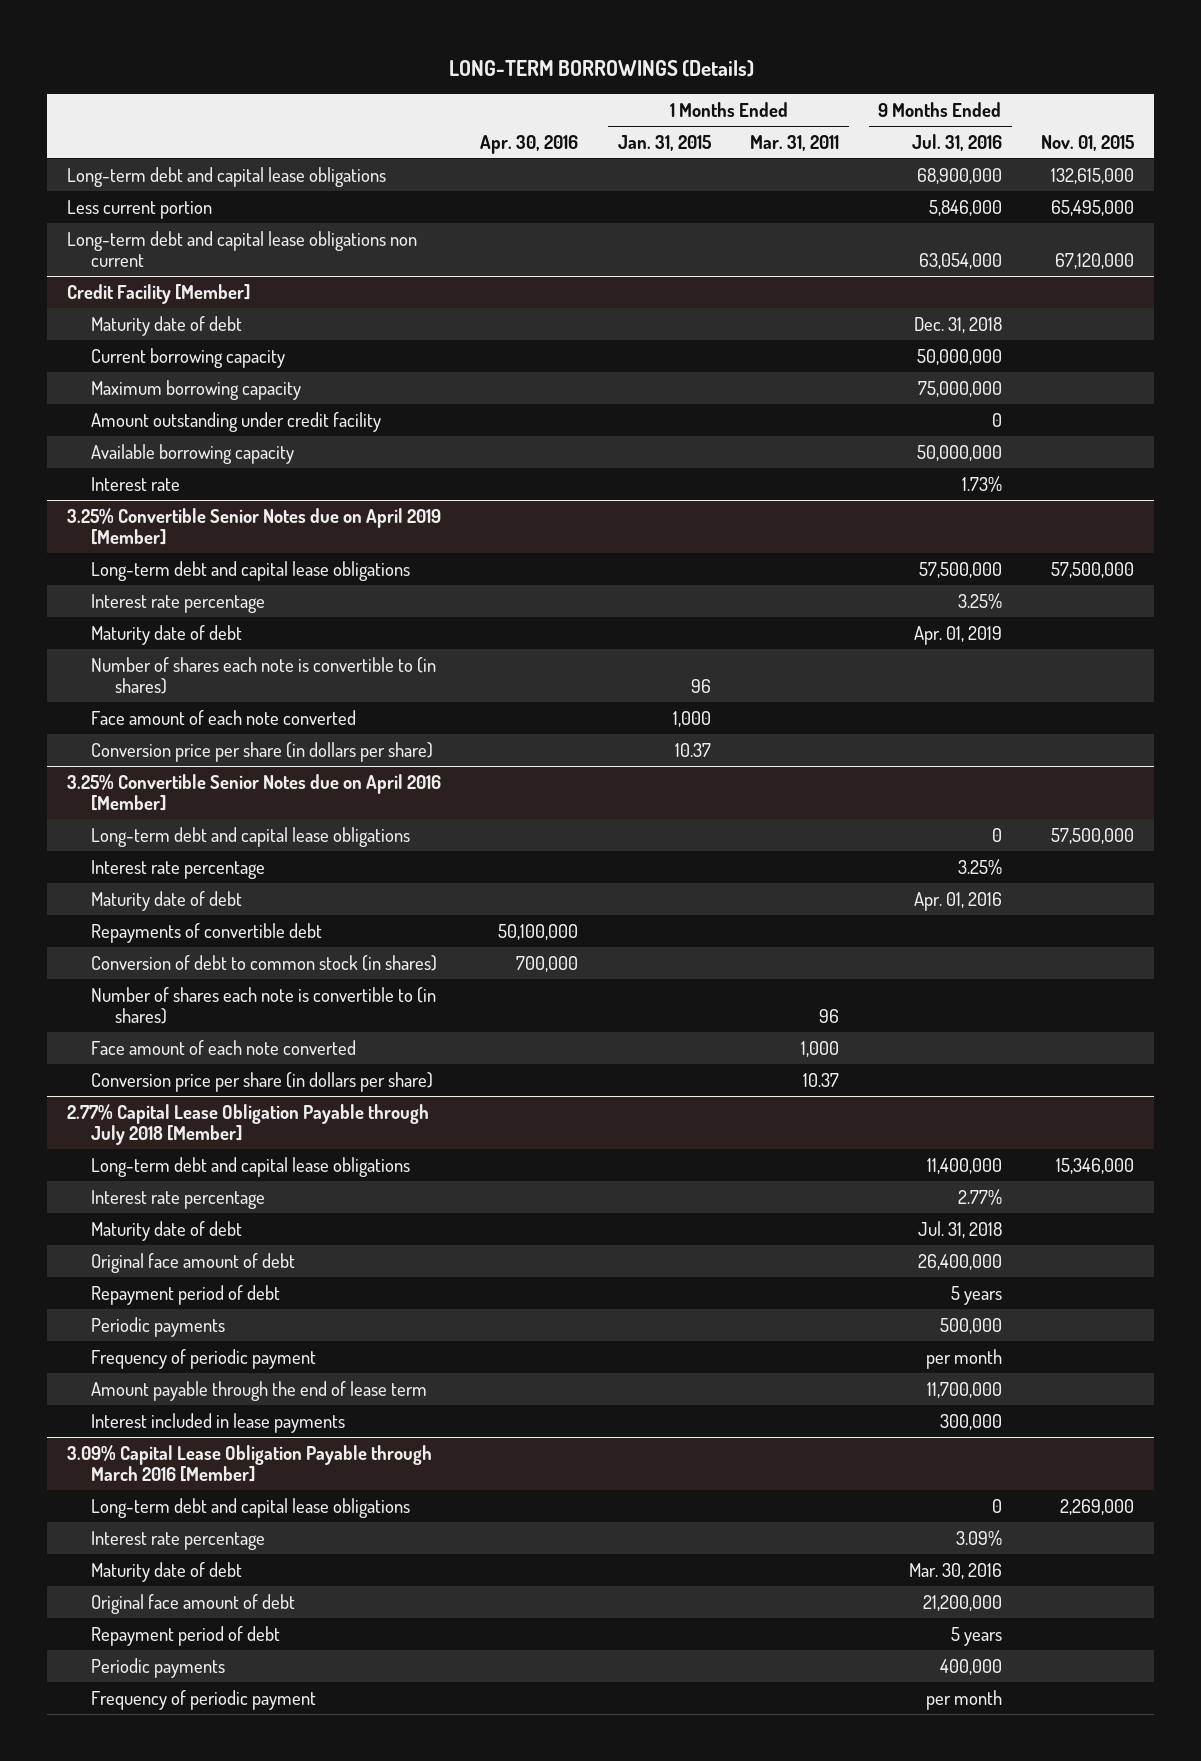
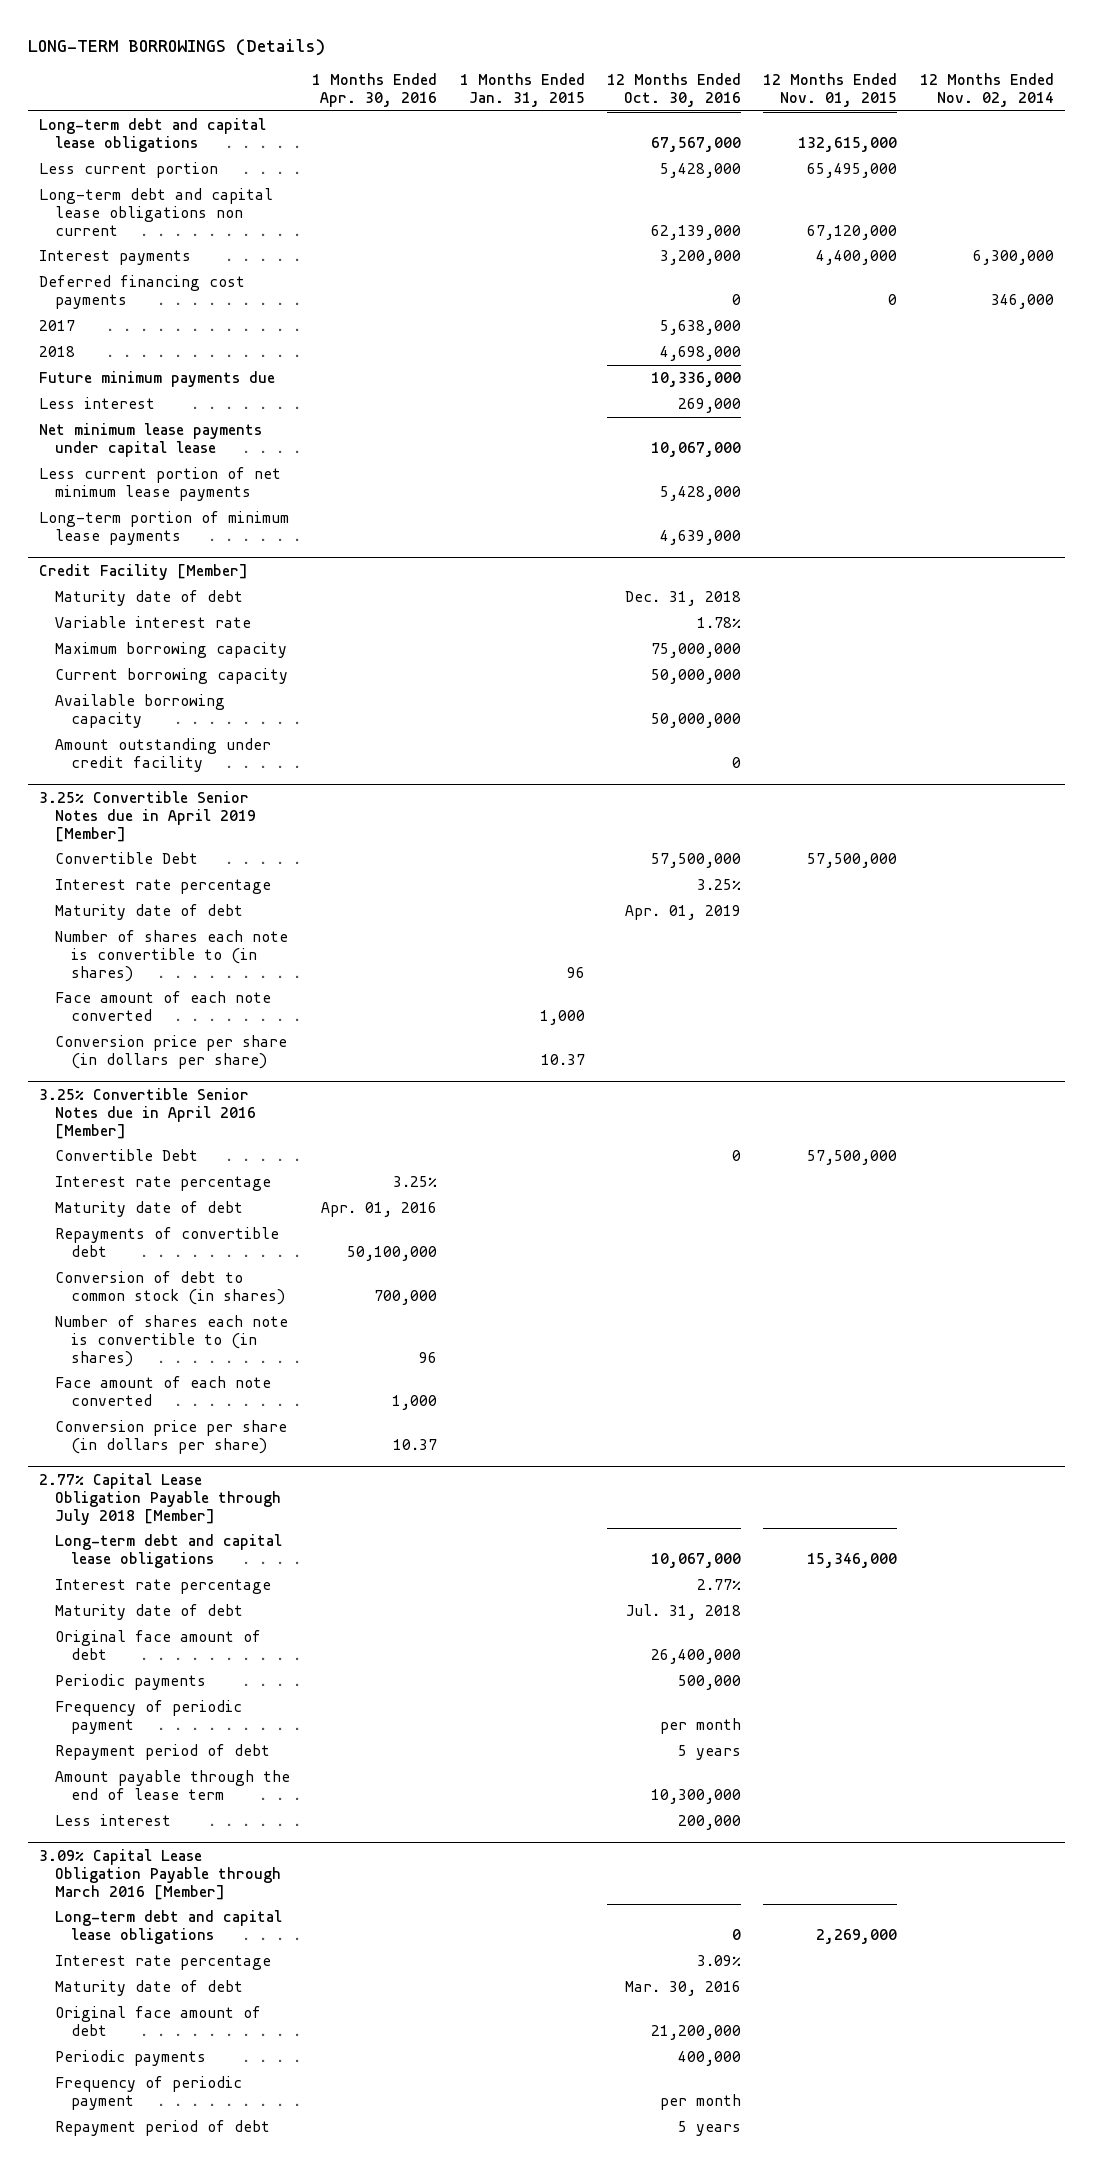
- | Apr. 30, 2016 | 1 Months Ended Jan. 31, 2015 | 1 Months Ended Mar. 31, 2011 | 9 Months Ended Jul. 31, 2016 | Nov. 01, 2015
+ | 1 Months Ended Apr. 30, 2016 | 1 Months Ended Jan. 31, 2015 | 12 Months Ended Oct. 30, 2016 | 12 Months Ended Nov. 01, 2015 | 12 Months Ended Nov. 02, 2014
+ Interest payments | | | 3,200,000 | 4,400,000 | 6,300,000
+ Deferred financing cost payments | | | 0 | 0 | 346,000
+ 2017 | | | 5,638,000 | |
+ 2018 | | | 4,698,000 | |
+ Future minimum payments due | | | 10,336,000 | |
+ Less interest | | | 269,000 | |
+ Net minimum lease payments under capital lease | | | 10,067,000 | |
+ Less current portion of net minimum lease payments | | | 5,428,000 | |
+ Long-term portion of minimum lease payments | | | 4,639,000 | |
@ Credit Facility [Member]
+ Variable interest rate | | | 1.78% | |
moved down: Current borrowing capacity | | | 50,000,000 | |
- Interest rate | | | | 1.73% |
- 3.25% Convertible Senior Notes due on April 2019 [Member]
- Long-term debt and capital lease obligations | | | | 57,500,000 | 57,500,000
@ Credit Facility [Member]
moved down: Amount outstanding under credit facility | | | 0 | |
+ 3.25% Convertible Senior Notes due in April 2019 [Member]
+ Convertible Debt | | | 57,500,000 | 57,500,000 |
- 3.25% Convertible Senior Notes due on April 2016 [Member]
- Long-term debt and capital lease obligations | | | | 0 | 57,500,000
- Interest rate percentage | | | | 3.25% |
- Maturity date of debt | | | | Apr. 01, 2016 |
- Repayments of convertible debt | 50,100,000 | | | |
- Conversion of debt to common stock (in shares) | 700,000 | | | |
- Number of shares each note is convertible to (in shares) | | | 96 | |
- Face amount of each note converted | | | 1,000 | |
- Conversion price per share (in dollars per share) | | | 10.37 | |
+ 3.25% Convertible Senior Notes due in April 2016 [Member]
+ Convertible Debt | | | 0 | 57,500,000 |
+ Interest rate percentage | 3.25% | | | |
+ Maturity date of debt | Apr. 01, 2016 | | | |
+ Repayments of convertible debt | 50,100,000 | | | |
+ Conversion of debt to common stock (in shares) | 700,000 | | | |
+ Number of shares each note is convertible to (in shares) | 96 | | | |
+ Face amount of each note converted | 1,000 | | | |
+ Conversion price per share (in dollars per share) | 10.37 | | | |
@ 2.77% Capital Lease Obligation Payable through July 2018 [Member]
moved down: Repayment period of debt | | | 5 years | |
- Interest included in lease payments | | | | 300,000 |
+ Less interest | | | 200,000 | |
@ 3.09% Capital Lease Obligation Payable through March 2016 [Member]
moved down: Repayment period of debt | | | 5 years | |

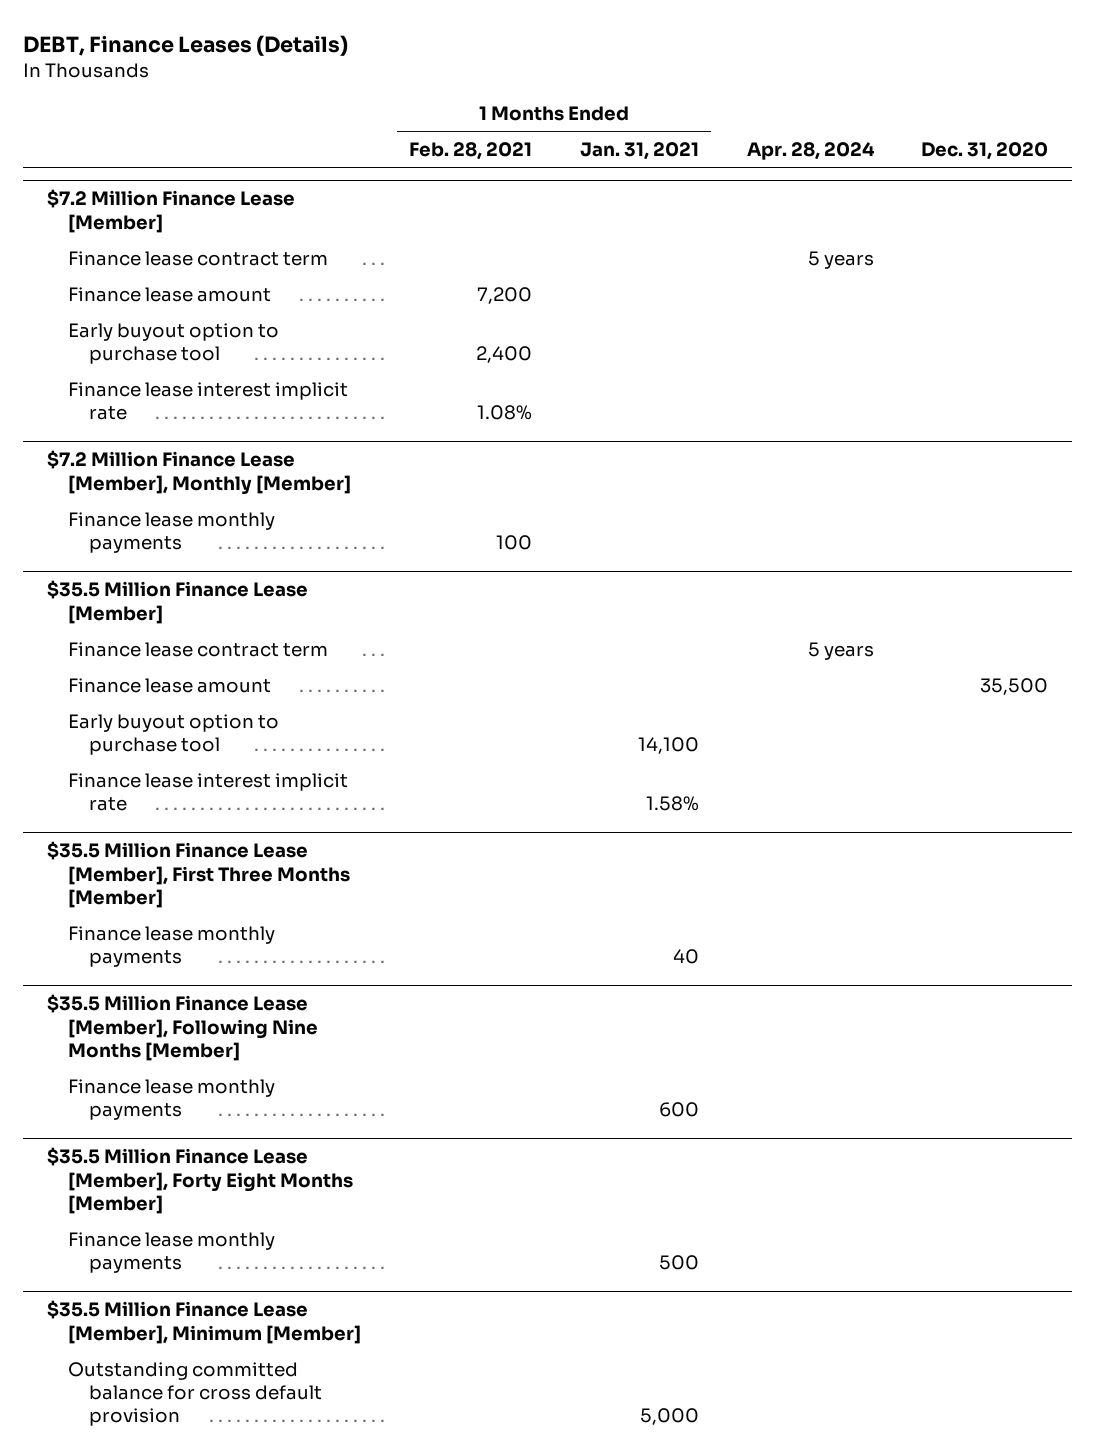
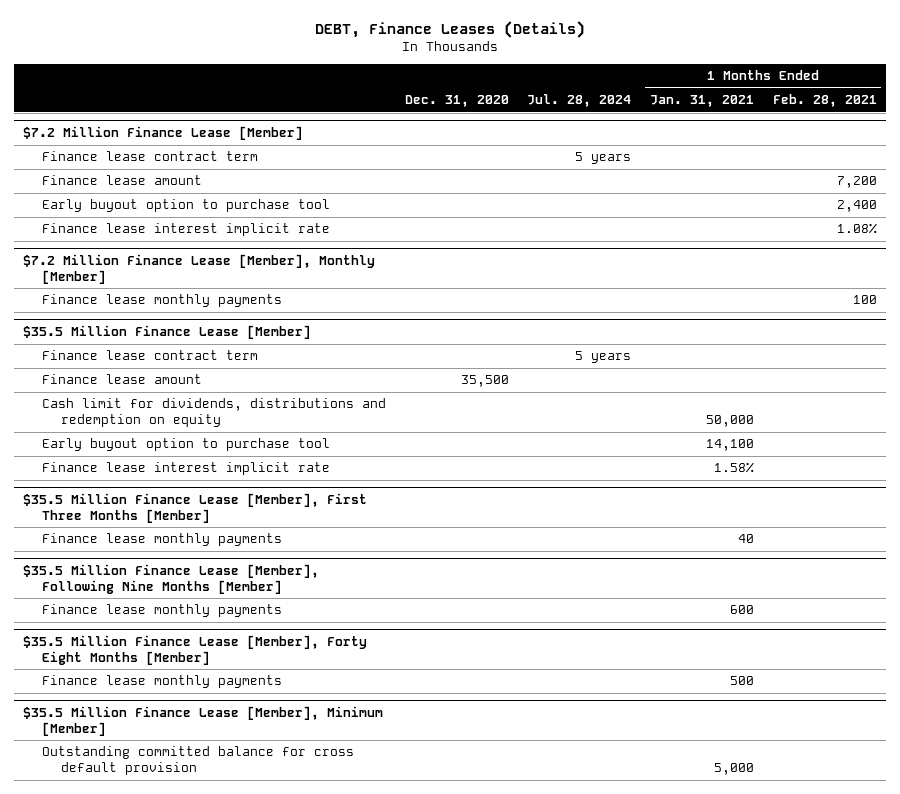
- | 1 Months Ended Feb. 28, 2021 | 1 Months Ended Jan. 31, 2021 | Apr. 28, 2024 | Dec. 31, 2020
+ | Dec. 31, 2020 | Jul. 28, 2024 | 1 Months Ended Jan. 31, 2021 | 1 Months Ended Feb. 28, 2021
@ $35.5 Million Finance Lease [Member]
+ Cash limit for dividends, distributions and redemption on equity | | | 50,000 |

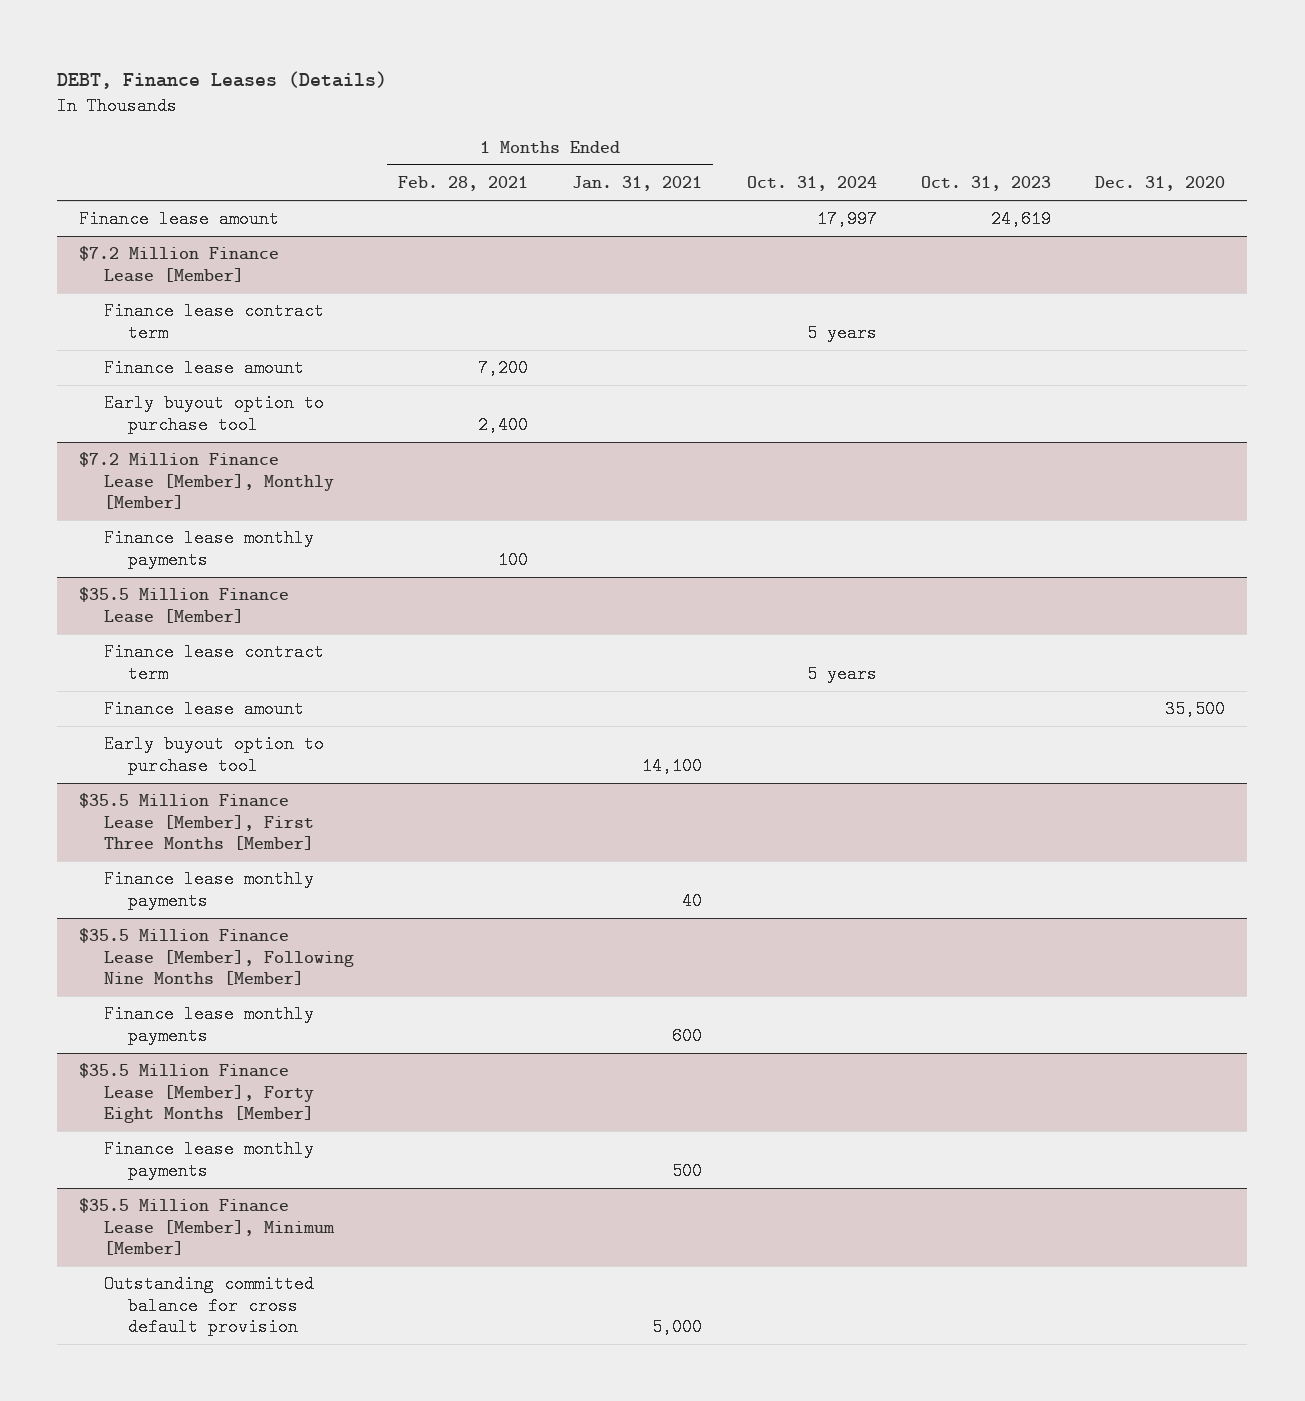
- | Dec. 31, 2020 | Jul. 28, 2024 | 1 Months Ended Jan. 31, 2021 | 1 Months Ended Feb. 28, 2021
+ | 1 Months Ended Feb. 28, 2021 | 1 Months Ended Jan. 31, 2021 | Oct. 31, 2024 | Oct. 31, 2023 | Dec. 31, 2020
+ Finance lease amount | | | 17,997 | 24,619 |
@ $7.2 Million Finance Lease [Member]
- Finance lease interest implicit rate | | | | 1.08%
@ $35.5 Million Finance Lease [Member]
- Cash limit for dividends, distributions and redemption on equity | | | 50,000 |
- Finance lease interest implicit rate | | | 1.58% |

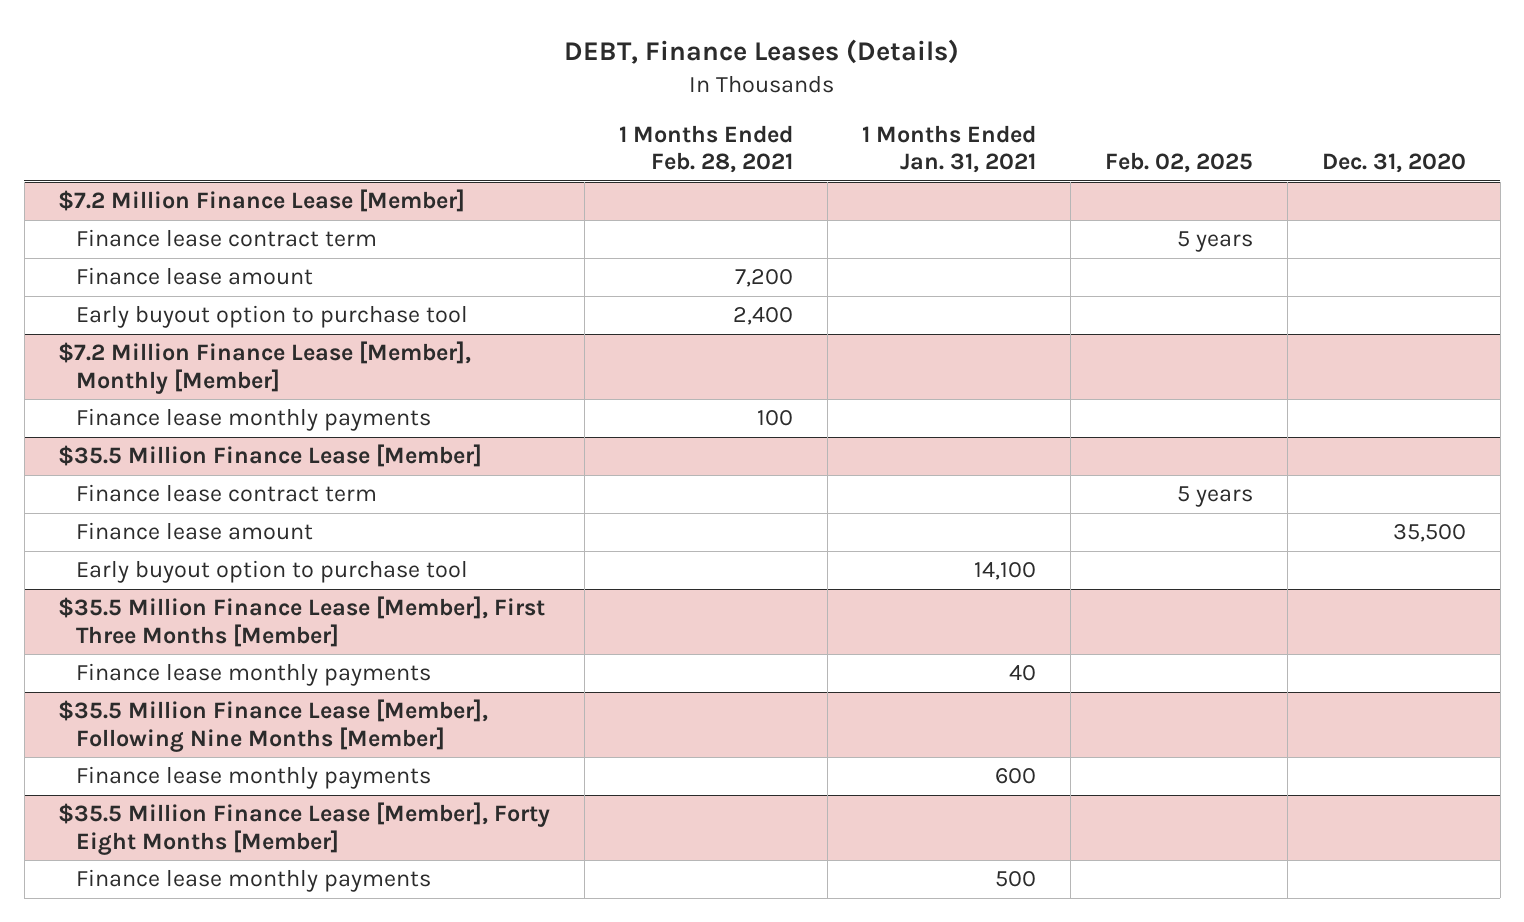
- | 1 Months Ended Feb. 28, 2021 | 1 Months Ended Jan. 31, 2021 | Oct. 31, 2024 | Oct. 31, 2023 | Dec. 31, 2020
+ | 1 Months Ended Feb. 28, 2021 | 1 Months Ended Jan. 31, 2021 | Feb. 02, 2025 | Dec. 31, 2020
- Finance lease amount | | | 17,997 | 24,619 |
- $35.5 Million Finance Lease [Member], Minimum [Member]
- Outstanding committed balance for cross default provision | | 5,000 | | |

